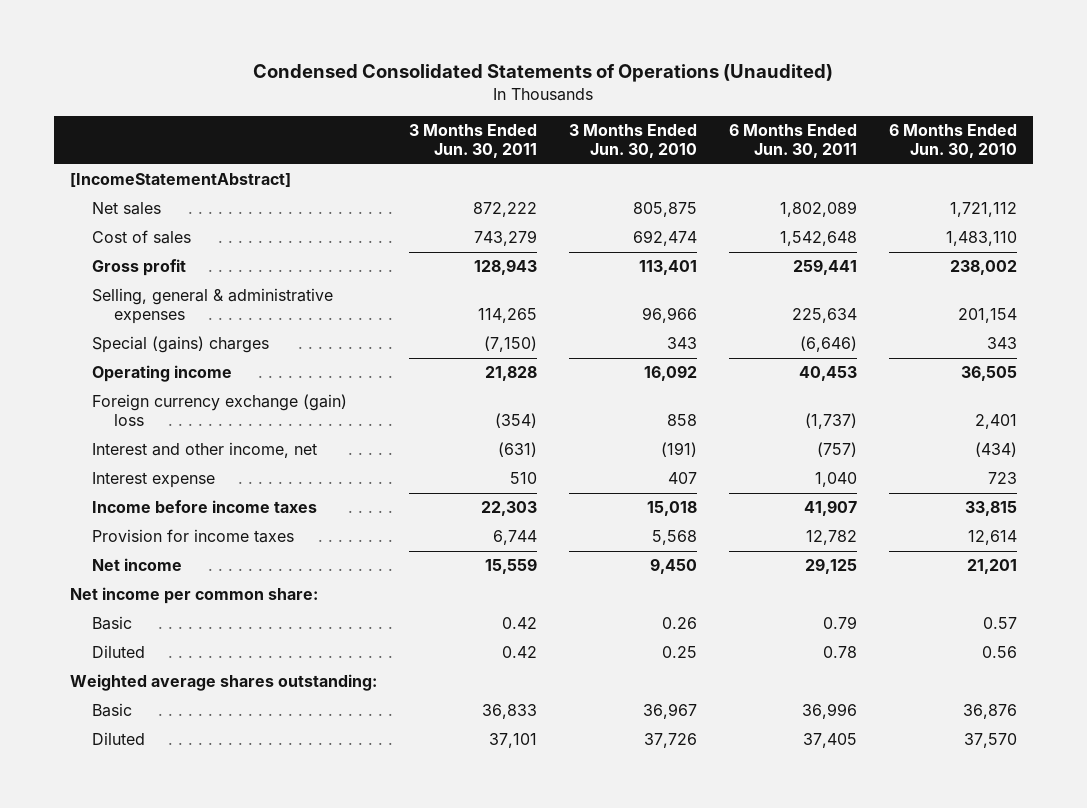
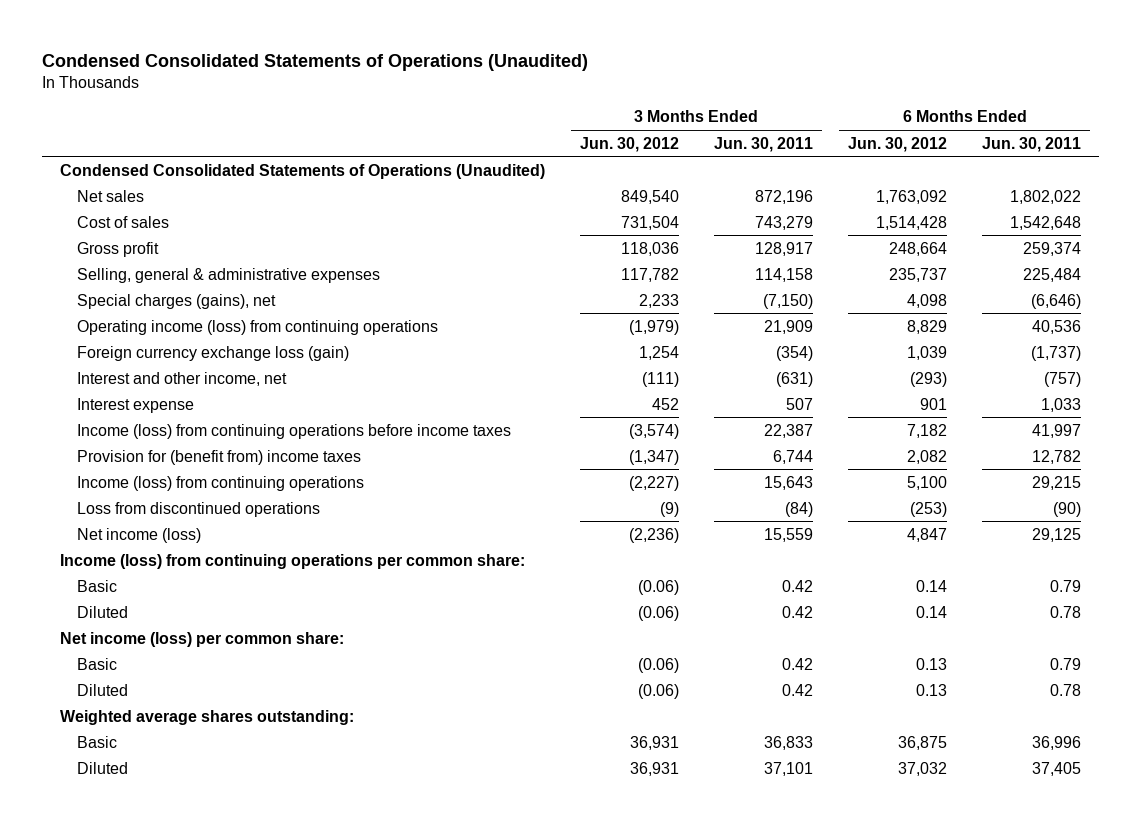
- | 3 Months Ended Jun. 30, 2011 | 3 Months Ended Jun. 30, 2010 | 6 Months Ended Jun. 30, 2011 | 6 Months Ended Jun. 30, 2010
+ | 3 Months Ended Jun. 30, 2012 | 3 Months Ended Jun. 30, 2011 | 6 Months Ended Jun. 30, 2012 | 6 Months Ended Jun. 30, 2011
- [IncomeStatementAbstract]
- Net sales | 872,222 | 805,875 | 1,802,089 | 1,721,112
+ Condensed Consolidated Statements of Operations (Unaudited)
+ Net sales | 849,540 | 872,196 | 1,763,092 | 1,802,022
- Gross profit | 128,943 | 113,401 | 259,441 | 238,002
- Selling, general & administrative expenses | 114,265 | 96,966 | 225,634 | 201,154
- Special (gains) charges | (7,150) | 343 | (6,646) | 343
- Operating income | 21,828 | 16,092 | 40,453 | 36,505
- Foreign currency exchange (gain) loss | (354) | 858 | (1,737) | 2,401
+ Gross profit | 118,036 | 128,917 | 248,664 | 259,374
+ Selling, general & administrative expenses | 117,782 | 114,158 | 235,737 | 225,484
+ Special charges (gains), net | 2,233 | (7,150) | 4,098 | (6,646)
+ Operating income (loss) from continuing operations | (1,979) | 21,909 | 8,829 | 40,536
+ Foreign currency exchange loss (gain) | 1,254 | (354) | 1,039 | (1,737)
- Interest expense | 510 | 407 | 1,040 | 723
- Income before income taxes | 22,303 | 15,018 | 41,907 | 33,815
- Provision for income taxes | 6,744 | 5,568 | 12,782 | 12,614
- Net income | 15,559 | 9,450 | 29,125 | 21,201
- Net income per common share:
+ Interest expense | 452 | 507 | 901 | 1,033
+ Income (loss) from continuing operations before income taxes | (3,574) | 22,387 | 7,182 | 41,997
+ Provision for (benefit from) income taxes | (1,347) | 6,744 | 2,082 | 12,782
+ Income (loss) from continuing operations | (2,227) | 15,643 | 5,100 | 29,215
+ Loss from discontinued operations | (9) | (84) | (253) | (90)
+ Net income (loss) | (2,236) | 15,559 | 4,847 | 29,125
+ Income (loss) from continuing operations per common share:
+ Net income (loss) per common share:
+ Basic | (0.06) | 0.42 | 0.13 | 0.79
+ Diluted | (0.06) | 0.42 | 0.13 | 0.78

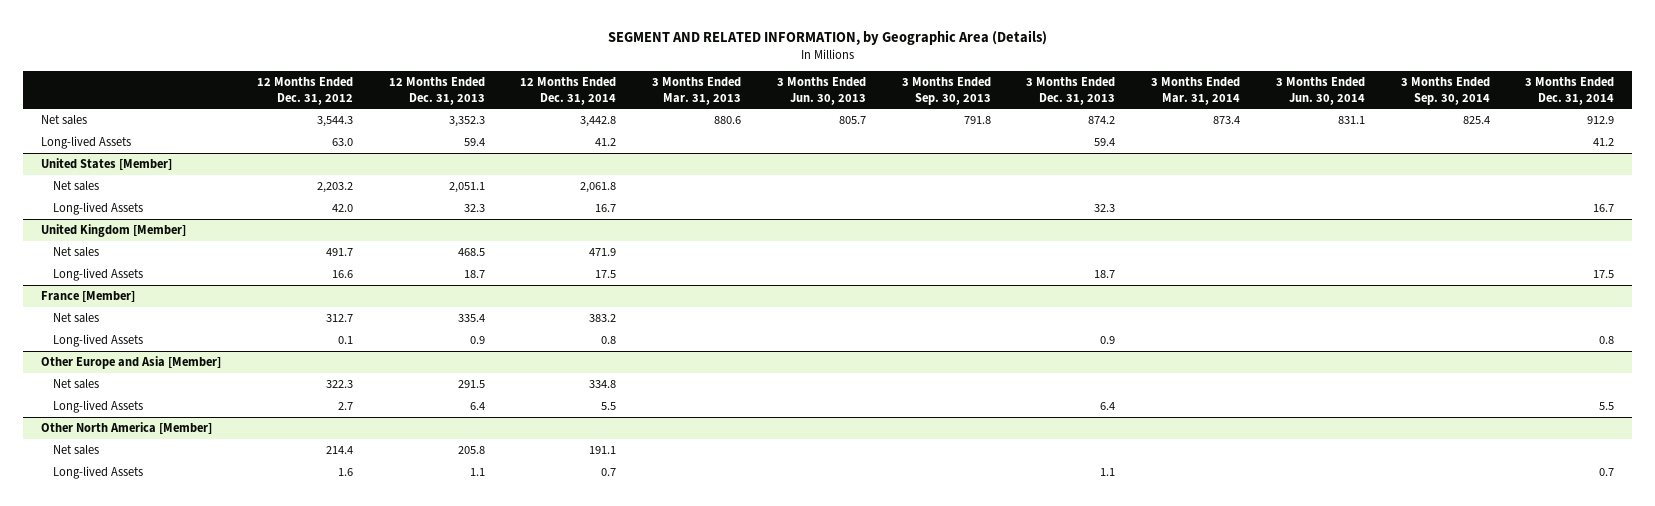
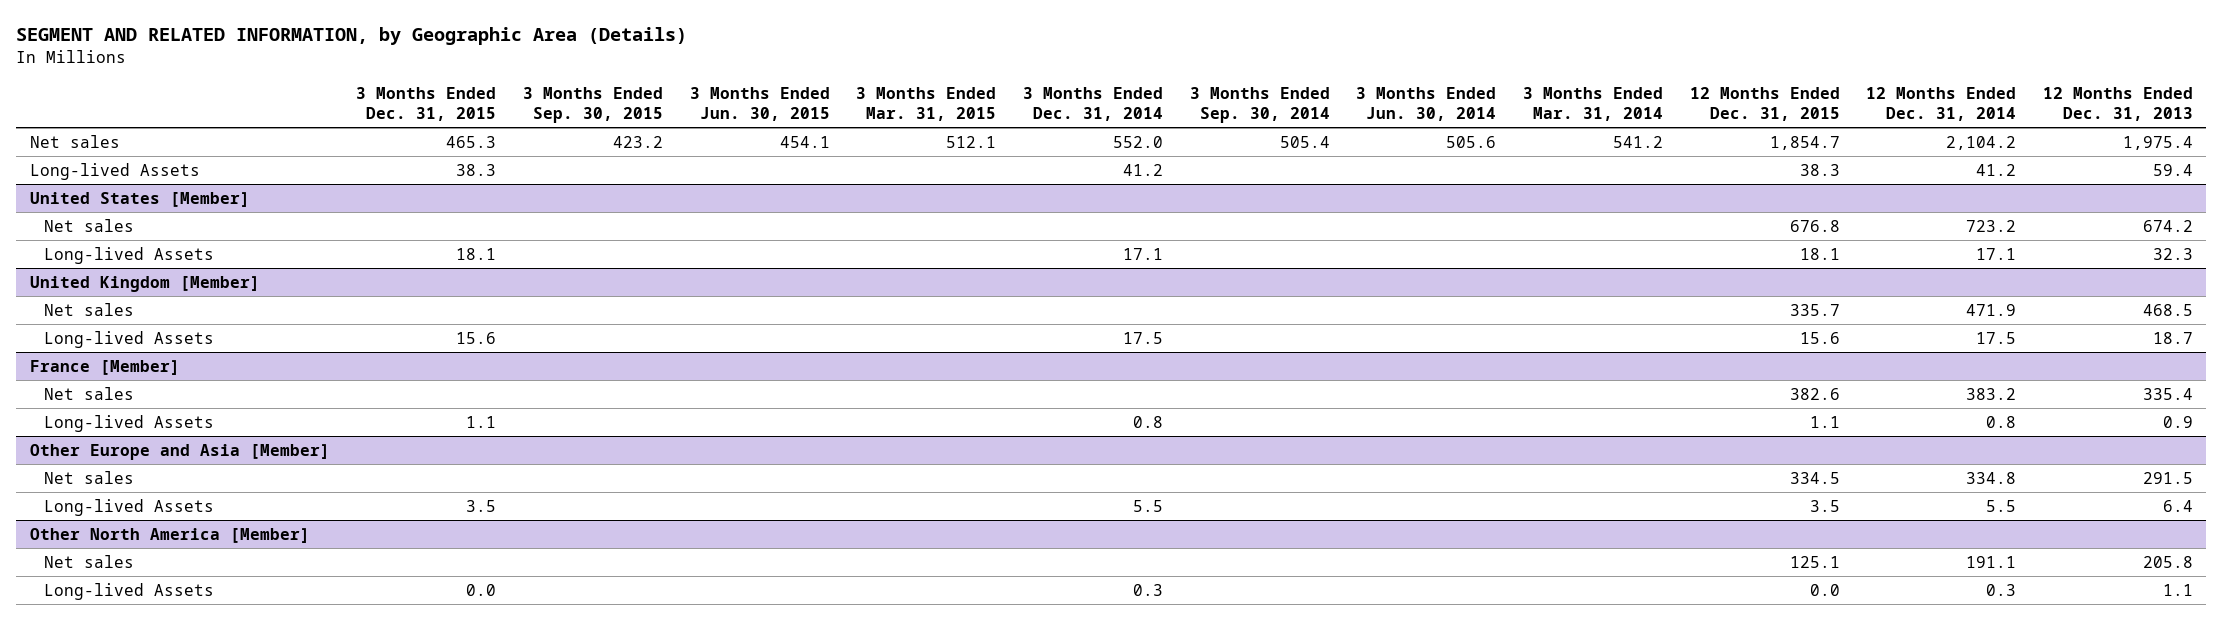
- | 12 Months Ended Dec. 31, 2012 | 12 Months Ended Dec. 31, 2013 | 12 Months Ended Dec. 31, 2014 | 3 Months Ended Mar. 31, 2013 | 3 Months Ended Jun. 30, 2013 | 3 Months Ended Sep. 30, 2013 | 3 Months Ended Dec. 31, 2013 | 3 Months Ended Mar. 31, 2014 | 3 Months Ended Jun. 30, 2014 | 3 Months Ended Sep. 30, 2014 | 3 Months Ended Dec. 31, 2014
+ | 3 Months Ended Dec. 31, 2015 | 3 Months Ended Sep. 30, 2015 | 3 Months Ended Jun. 30, 2015 | 3 Months Ended Mar. 31, 2015 | 3 Months Ended Dec. 31, 2014 | 3 Months Ended Sep. 30, 2014 | 3 Months Ended Jun. 30, 2014 | 3 Months Ended Mar. 31, 2014 | 12 Months Ended Dec. 31, 2015 | 12 Months Ended Dec. 31, 2014 | 12 Months Ended Dec. 31, 2013
- Net sales | 3,544.3 | 3,352.3 | 3,442.8 | 880.6 | 805.7 | 791.8 | 874.2 | 873.4 | 831.1 | 825.4 | 912.9
+ Net sales | 465.3 | 423.2 | 454.1 | 512.1 | 552.0 | 505.4 | 505.6 | 541.2 | 1,854.7 | 2,104.2 | 1,975.4
@ United States [Member]
- Net sales | 2,203.2 | 2,051.1 | 2,061.8 | | | | | | | |
- Long-lived Assets | 42.0 | 32.3 | 16.7 | | | | 32.3 | | | | 16.7
+ Net sales | | | | | | | | | 676.8 | 723.2 | 674.2
+ Long-lived Assets | 18.1 | | | | 17.1 | | | | 18.1 | 17.1 | 32.3
@ Other North America [Member]
- Long-lived Assets | 1.6 | 1.1 | 0.7 | | | | 1.1 | | | | 0.7
+ Long-lived Assets | 0.0 | | | | 0.3 | | | | 0.0 | 0.3 | 1.1

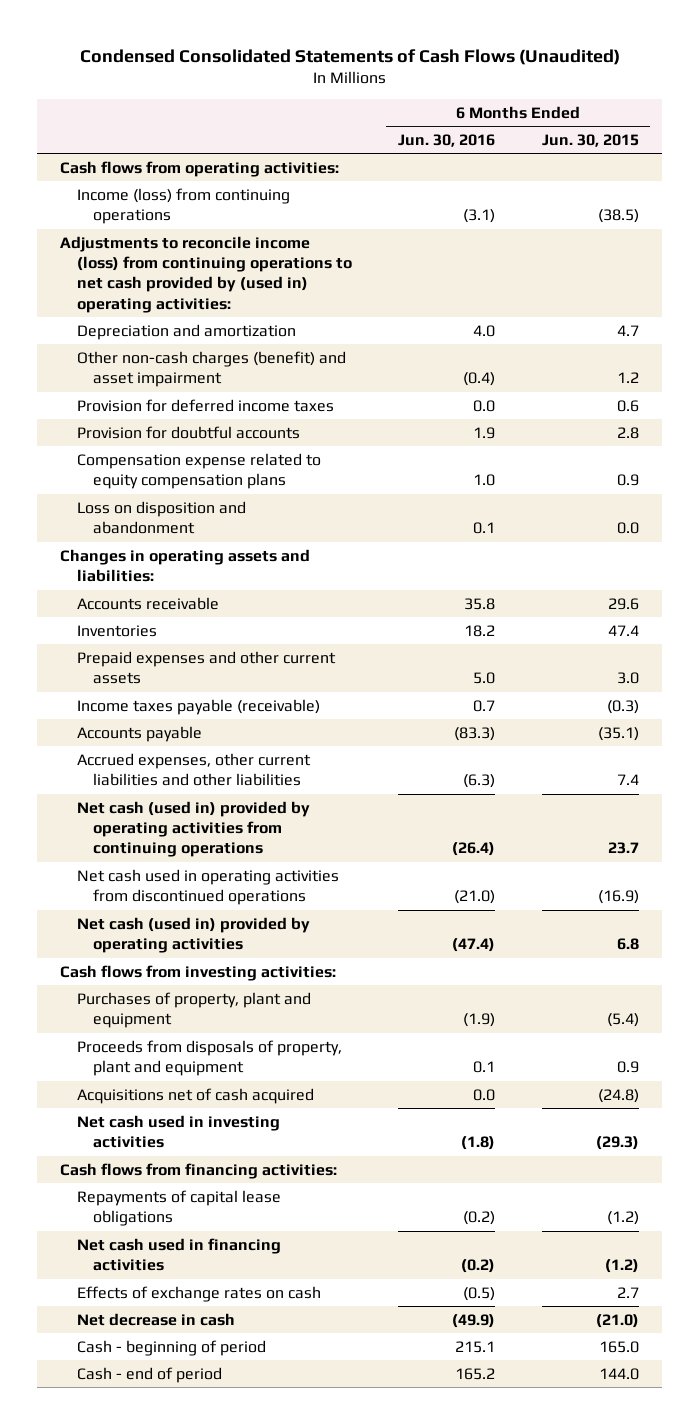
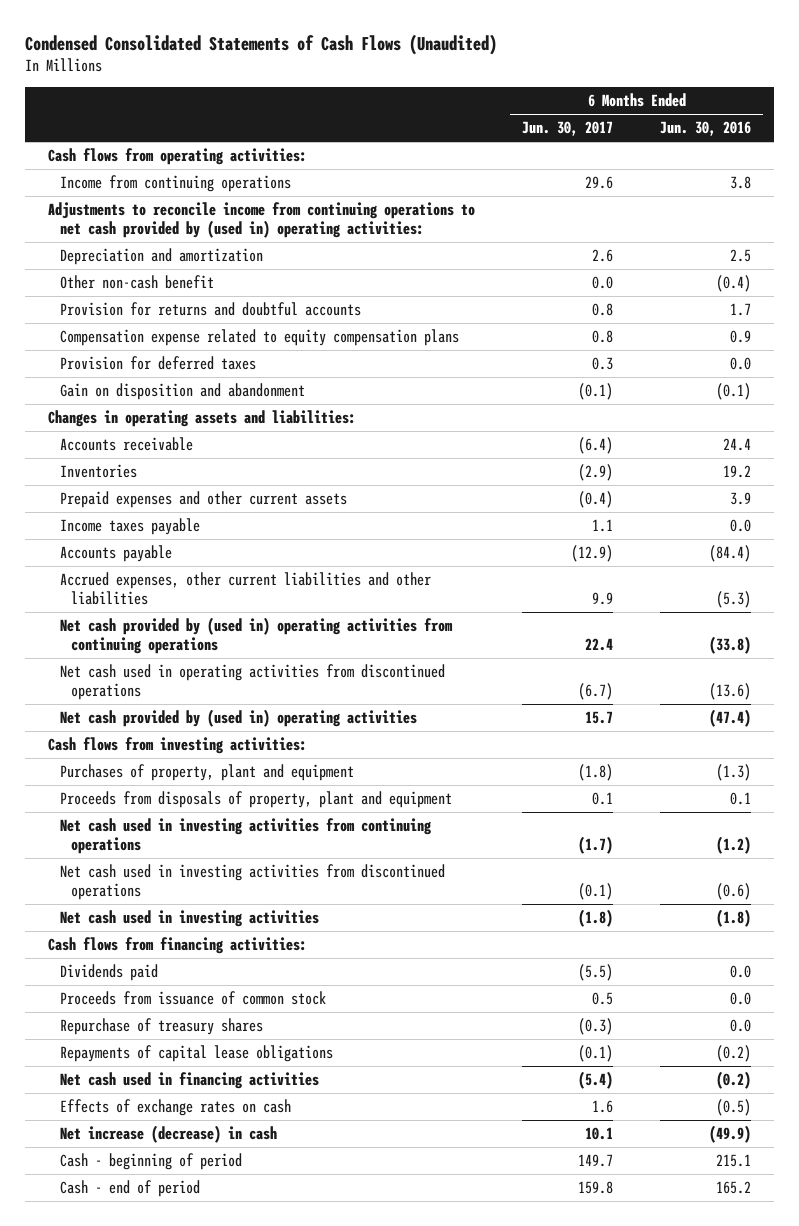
- | 6 Months Ended Jun. 30, 2016 | 6 Months Ended Jun. 30, 2015
+ | 6 Months Ended Jun. 30, 2017 | 6 Months Ended Jun. 30, 2016
- Income (loss) from continuing operations | (3.1) | (38.5)
- Adjustments to reconcile income (loss) from continuing operations to net cash provided by (used in) operating activities:
- Depreciation and amortization | 4.0 | 4.7
- Other non-cash charges (benefit) and asset impairment | (0.4) | 1.2
- Provision for deferred income taxes | 0.0 | 0.6
- Provision for doubtful accounts | 1.9 | 2.8
- Compensation expense related to equity compensation plans | 1.0 | 0.9
- Loss on disposition and abandonment | 0.1 | 0.0
+ Income from continuing operations | 29.6 | 3.8
+ Adjustments to reconcile income from continuing operations to net cash provided by (used in) operating activities:
+ Depreciation and amortization | 2.6 | 2.5
+ Other non-cash benefit | 0.0 | (0.4)
+ Provision for returns and doubtful accounts | 0.8 | 1.7
+ Compensation expense related to equity compensation plans | 0.8 | 0.9
+ Provision for deferred taxes | 0.3 | 0.0
+ Gain on disposition and abandonment | (0.1) | (0.1)
- Accounts receivable | 35.8 | 29.6
- Inventories | 18.2 | 47.4
- Prepaid expenses and other current assets | 5.0 | 3.0
- Income taxes payable (receivable) | 0.7 | (0.3)
- Accounts payable | (83.3) | (35.1)
- Accrued expenses, other current liabilities and other liabilities | (6.3) | 7.4
- Net cash (used in) provided by operating activities from continuing operations | (26.4) | 23.7
- Net cash used in operating activities from discontinued operations | (21.0) | (16.9)
- Net cash (used in) provided by operating activities | (47.4) | 6.8
+ Accounts receivable | (6.4) | 24.4
+ Inventories | (2.9) | 19.2
+ Prepaid expenses and other current assets | (0.4) | 3.9
+ Income taxes payable | 1.1 | 0.0
+ Accounts payable | (12.9) | (84.4)
+ Accrued expenses, other current liabilities and other liabilities | 9.9 | (5.3)
+ Net cash provided by (used in) operating activities from continuing operations | 22.4 | (33.8)
+ Net cash used in operating activities from discontinued operations | (6.7) | (13.6)
+ Net cash provided by (used in) operating activities | 15.7 | (47.4)
- Purchases of property, plant and equipment | (1.9) | (5.4)
+ Purchases of property, plant and equipment | (1.8) | (1.3)
- Acquisitions net of cash acquired | 0.0 | (24.8)
+ Net cash used in investing activities from continuing operations | (1.7) | (1.2)
+ Net cash used in investing activities from discontinued operations | (0.1) | (0.6)
+ Dividends paid | (5.5) | 0.0
+ Proceeds from issuance of common stock | 0.5 | 0.0
+ Repurchase of treasury shares | (0.3) | 0.0
- Net decrease in cash | (49.9) | (21.0)
+ Net increase (decrease) in cash | 10.1 | (49.9)

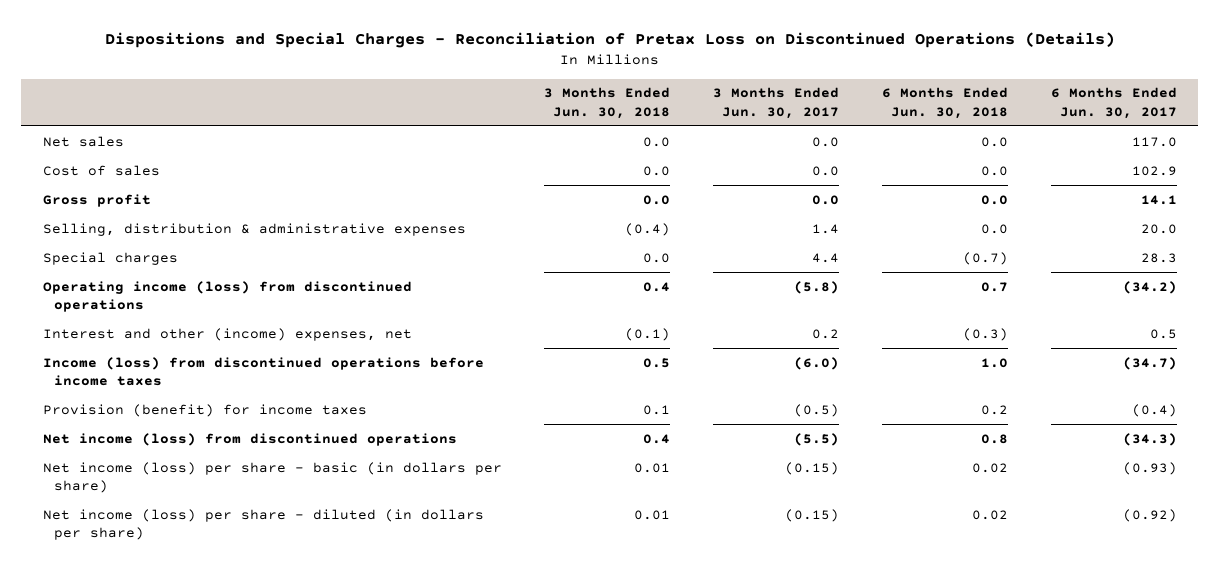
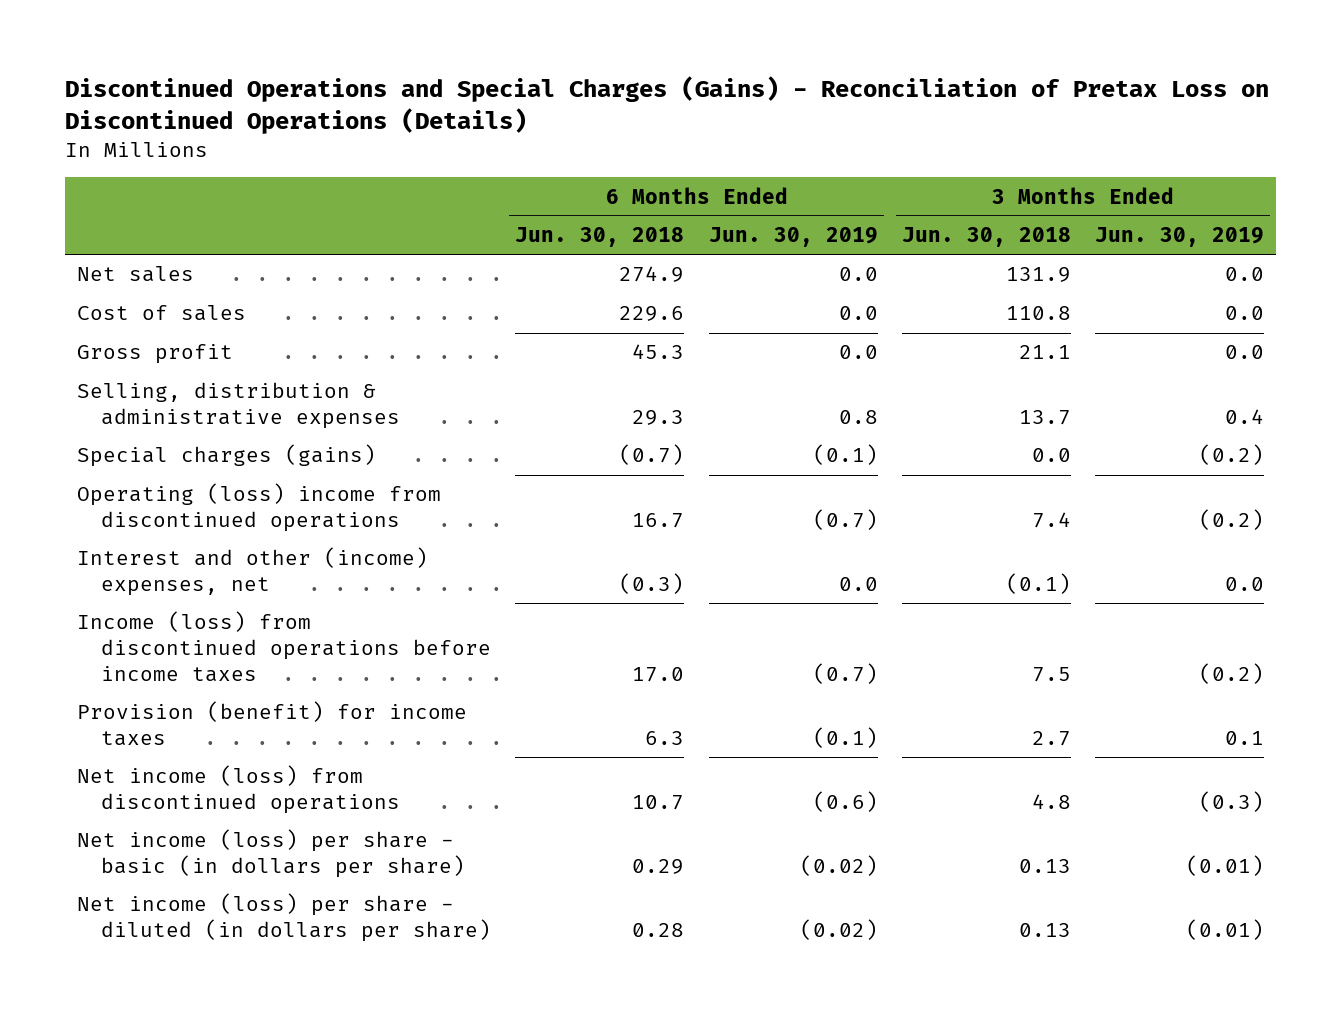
- Dispositions and Special Charges - Reconciliation of Pretax Loss on Discontinued Operations (Details)
+ Discontinued Operations and Special Charges (Gains) - Reconciliation of Pretax Loss on Discontinued Operations (Details)
- | 3 Months Ended Jun. 30, 2018 | 3 Months Ended Jun. 30, 2017 | 6 Months Ended Jun. 30, 2018 | 6 Months Ended Jun. 30, 2017
+ | 6 Months Ended Jun. 30, 2018 | 6 Months Ended Jun. 30, 2019 | 3 Months Ended Jun. 30, 2018 | 3 Months Ended Jun. 30, 2019
- Net sales | 0.0 | 0.0 | 0.0 | 117.0
- Cost of sales | 0.0 | 0.0 | 0.0 | 102.9
- Gross profit | 0.0 | 0.0 | 0.0 | 14.1
- Selling, distribution & administrative expenses | (0.4) | 1.4 | 0.0 | 20.0
- Special charges | 0.0 | 4.4 | (0.7) | 28.3
- Operating income (loss) from discontinued operations | 0.4 | (5.8) | 0.7 | (34.2)
+ Net sales | 274.9 | 0.0 | 131.9 | 0.0
+ Cost of sales | 229.6 | 0.0 | 110.8 | 0.0
+ Gross profit | 45.3 | 0.0 | 21.1 | 0.0
+ Selling, distribution & administrative expenses | 29.3 | 0.8 | 13.7 | 0.4
+ Special charges (gains) | (0.7) | (0.1) | 0.0 | (0.2)
+ Operating (loss) income from discontinued operations | 16.7 | (0.7) | 7.4 | (0.2)
- Income (loss) from discontinued operations before income taxes | 0.5 | (6.0) | 1.0 | (34.7)
- Provision (benefit) for income taxes | 0.1 | (0.5) | 0.2 | (0.4)
- Net income (loss) from discontinued operations | 0.4 | (5.5) | 0.8 | (34.3)
- Net income (loss) per share - basic (in dollars per share) | 0.01 | (0.15) | 0.02 | (0.93)
- Net income (loss) per share - diluted (in dollars per share) | 0.01 | (0.15) | 0.02 | (0.92)
+ Income (loss) from discontinued operations before income taxes | 17.0 | (0.7) | 7.5 | (0.2)
+ Provision (benefit) for income taxes | 6.3 | (0.1) | 2.7 | 0.1
+ Net income (loss) from discontinued operations | 10.7 | (0.6) | 4.8 | (0.3)
+ Net income (loss) per share - basic (in dollars per share) | 0.29 | (0.02) | 0.13 | (0.01)
+ Net income (loss) per share - diluted (in dollars per share) | 0.28 | (0.02) | 0.13 | (0.01)

